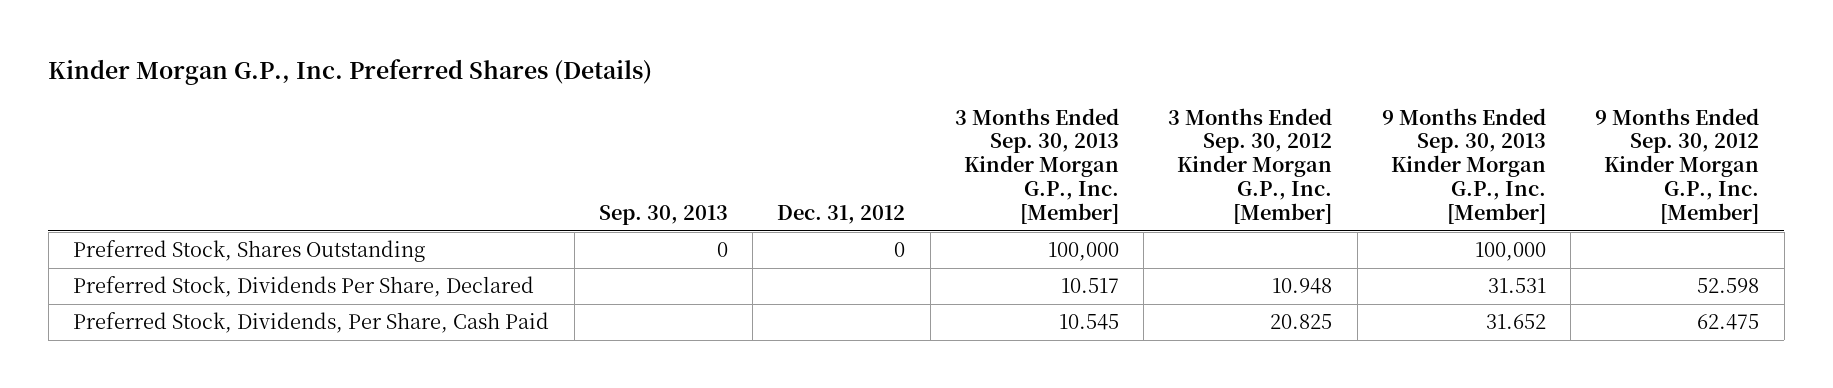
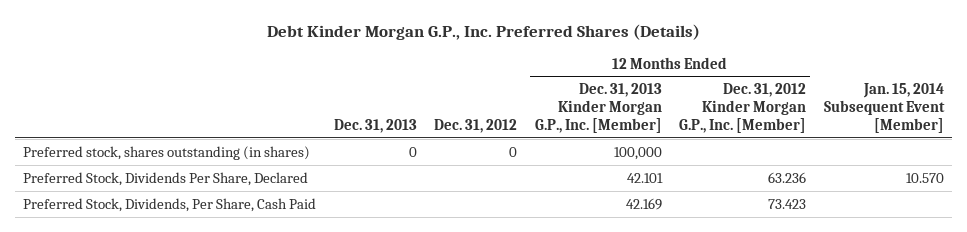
- Kinder Morgan G.P., Inc. Preferred Shares (Details)
+ Debt Kinder Morgan G.P., Inc. Preferred Shares (Details)
- | Sep. 30, 2013 | Dec. 31, 2012 | 3 Months Ended Sep. 30, 2013 Kinder Morgan G.P., Inc. [Member] | 3 Months Ended Sep. 30, 2012 Kinder Morgan G.P., Inc. [Member] | 9 Months Ended Sep. 30, 2013 Kinder Morgan G.P., Inc. [Member] | 9 Months Ended Sep. 30, 2012 Kinder Morgan G.P., Inc. [Member]
+ | Dec. 31, 2013 | Dec. 31, 2012 | 12 Months Ended Dec. 31, 2013 Kinder Morgan G.P., Inc. [Member] | 12 Months Ended Dec. 31, 2012 Kinder Morgan G.P., Inc. [Member] | Jan. 15, 2014 Subsequent Event [Member]
- Preferred Stock, Shares Outstanding | 0 | 0 | 100,000 | | 100,000 |
+ Preferred stock, shares outstanding (in shares) | 0 | 0 | 100,000 | |

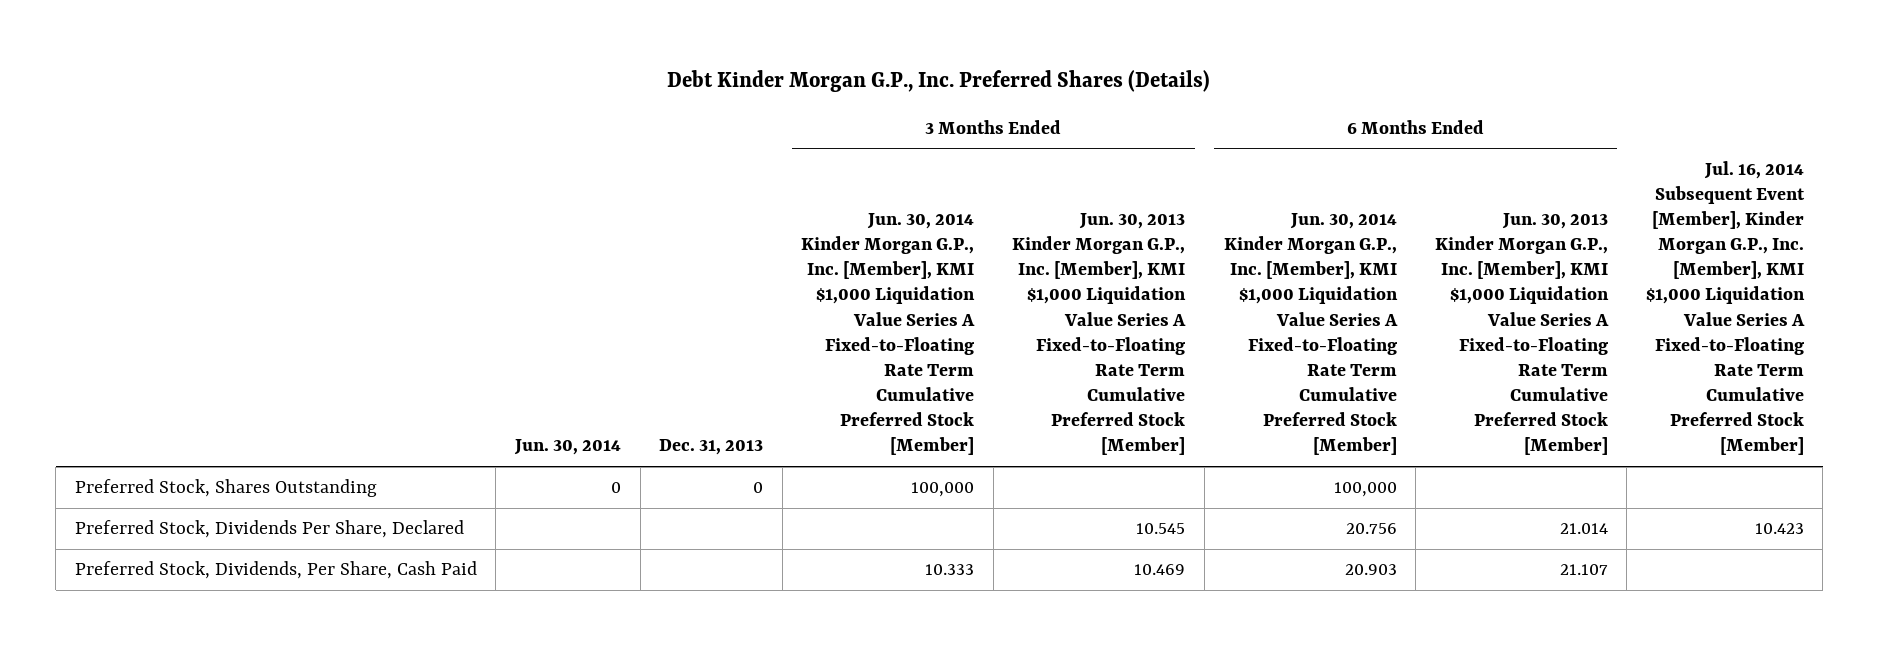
- | Dec. 31, 2013 | Dec. 31, 2012 | 12 Months Ended Dec. 31, 2013 Kinder Morgan G.P., Inc. [Member] | 12 Months Ended Dec. 31, 2012 Kinder Morgan G.P., Inc. [Member] | Jan. 15, 2014 Subsequent Event [Member]
+ | Jun. 30, 2014 | Dec. 31, 2013 | 3 Months Ended Jun. 30, 2014 Kinder Morgan G.P., Inc. [Member], KMI $1,000 Liquidation Value Series A Fixed-to-Floating Rate Term Cumulative Preferred Stock [Member] | 3 Months Ended Jun. 30, 2013 Kinder Morgan G.P., Inc. [Member], KMI $1,000 Liquidation Value Series A Fixed-to-Floating Rate Term Cumulative Preferred Stock [Member] | 6 Months Ended Jun. 30, 2014 Kinder Morgan G.P., Inc. [Member], KMI $1,000 Liquidation Value Series A Fixed-to-Floating Rate Term Cumulative Preferred Stock [Member] | 6 Months Ended Jun. 30, 2013 Kinder Morgan G.P., Inc. [Member], KMI $1,000 Liquidation Value Series A Fixed-to-Floating Rate Term Cumulative Preferred Stock [Member] | Jul. 16, 2014 Subsequent Event [Member], Kinder Morgan G.P., Inc. [Member], KMI $1,000 Liquidation Value Series A Fixed-to-Floating Rate Term Cumulative Preferred Stock [Member]
- Preferred stock, shares outstanding (in shares) | 0 | 0 | 100,000 | |
+ Preferred Stock, Shares Outstanding | 0 | 0 | 100,000 | | 100,000 | |

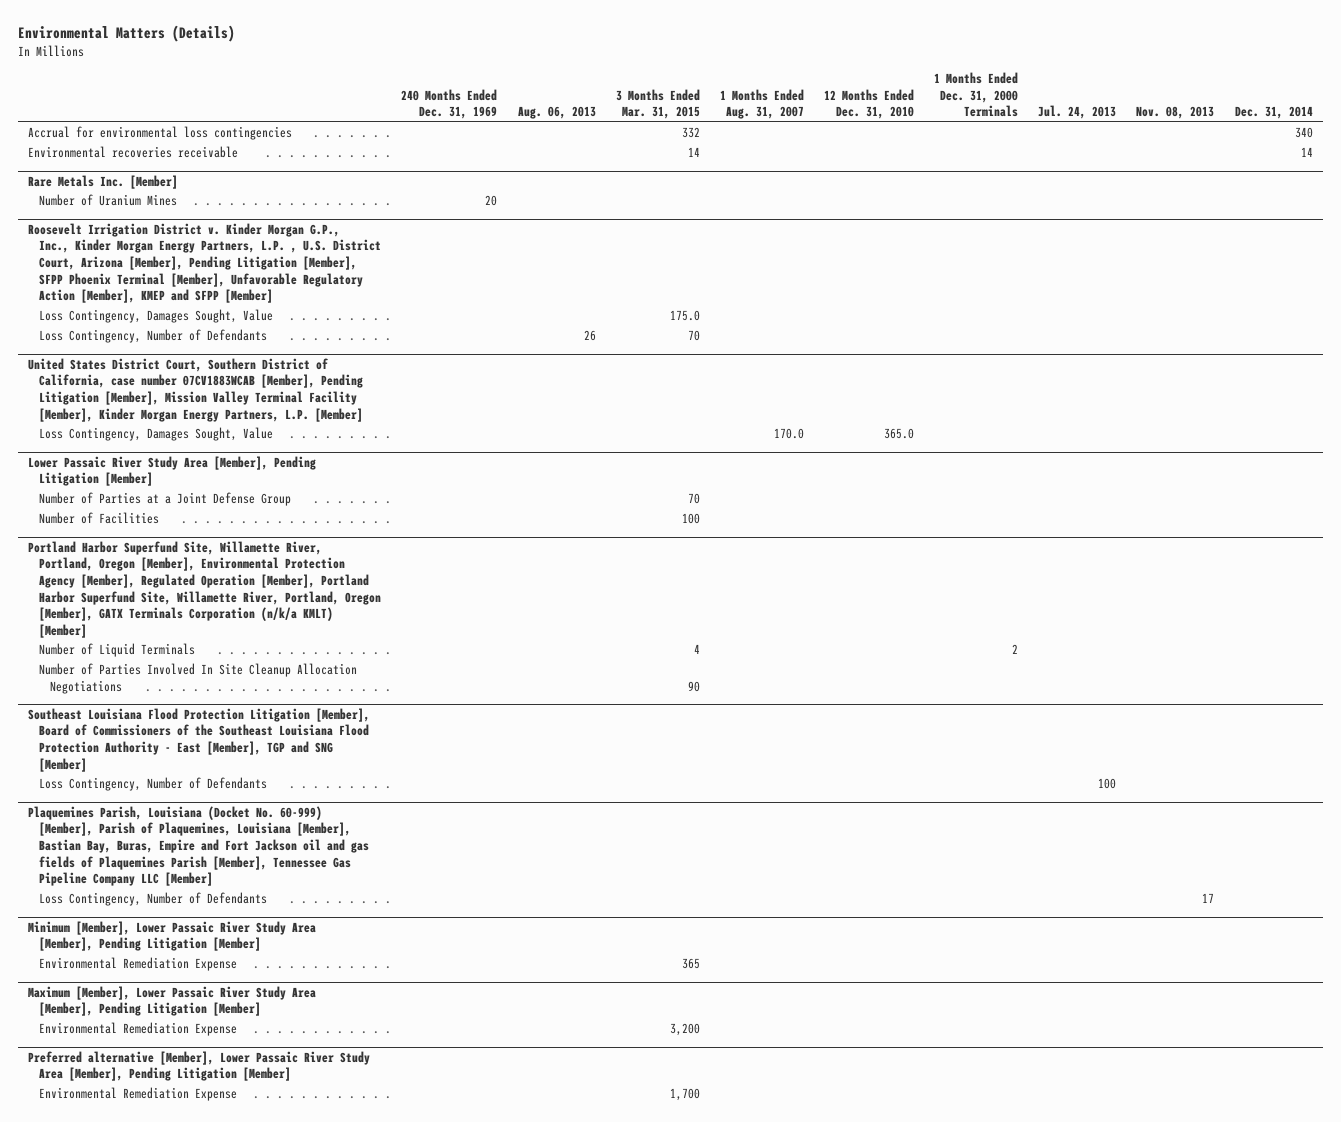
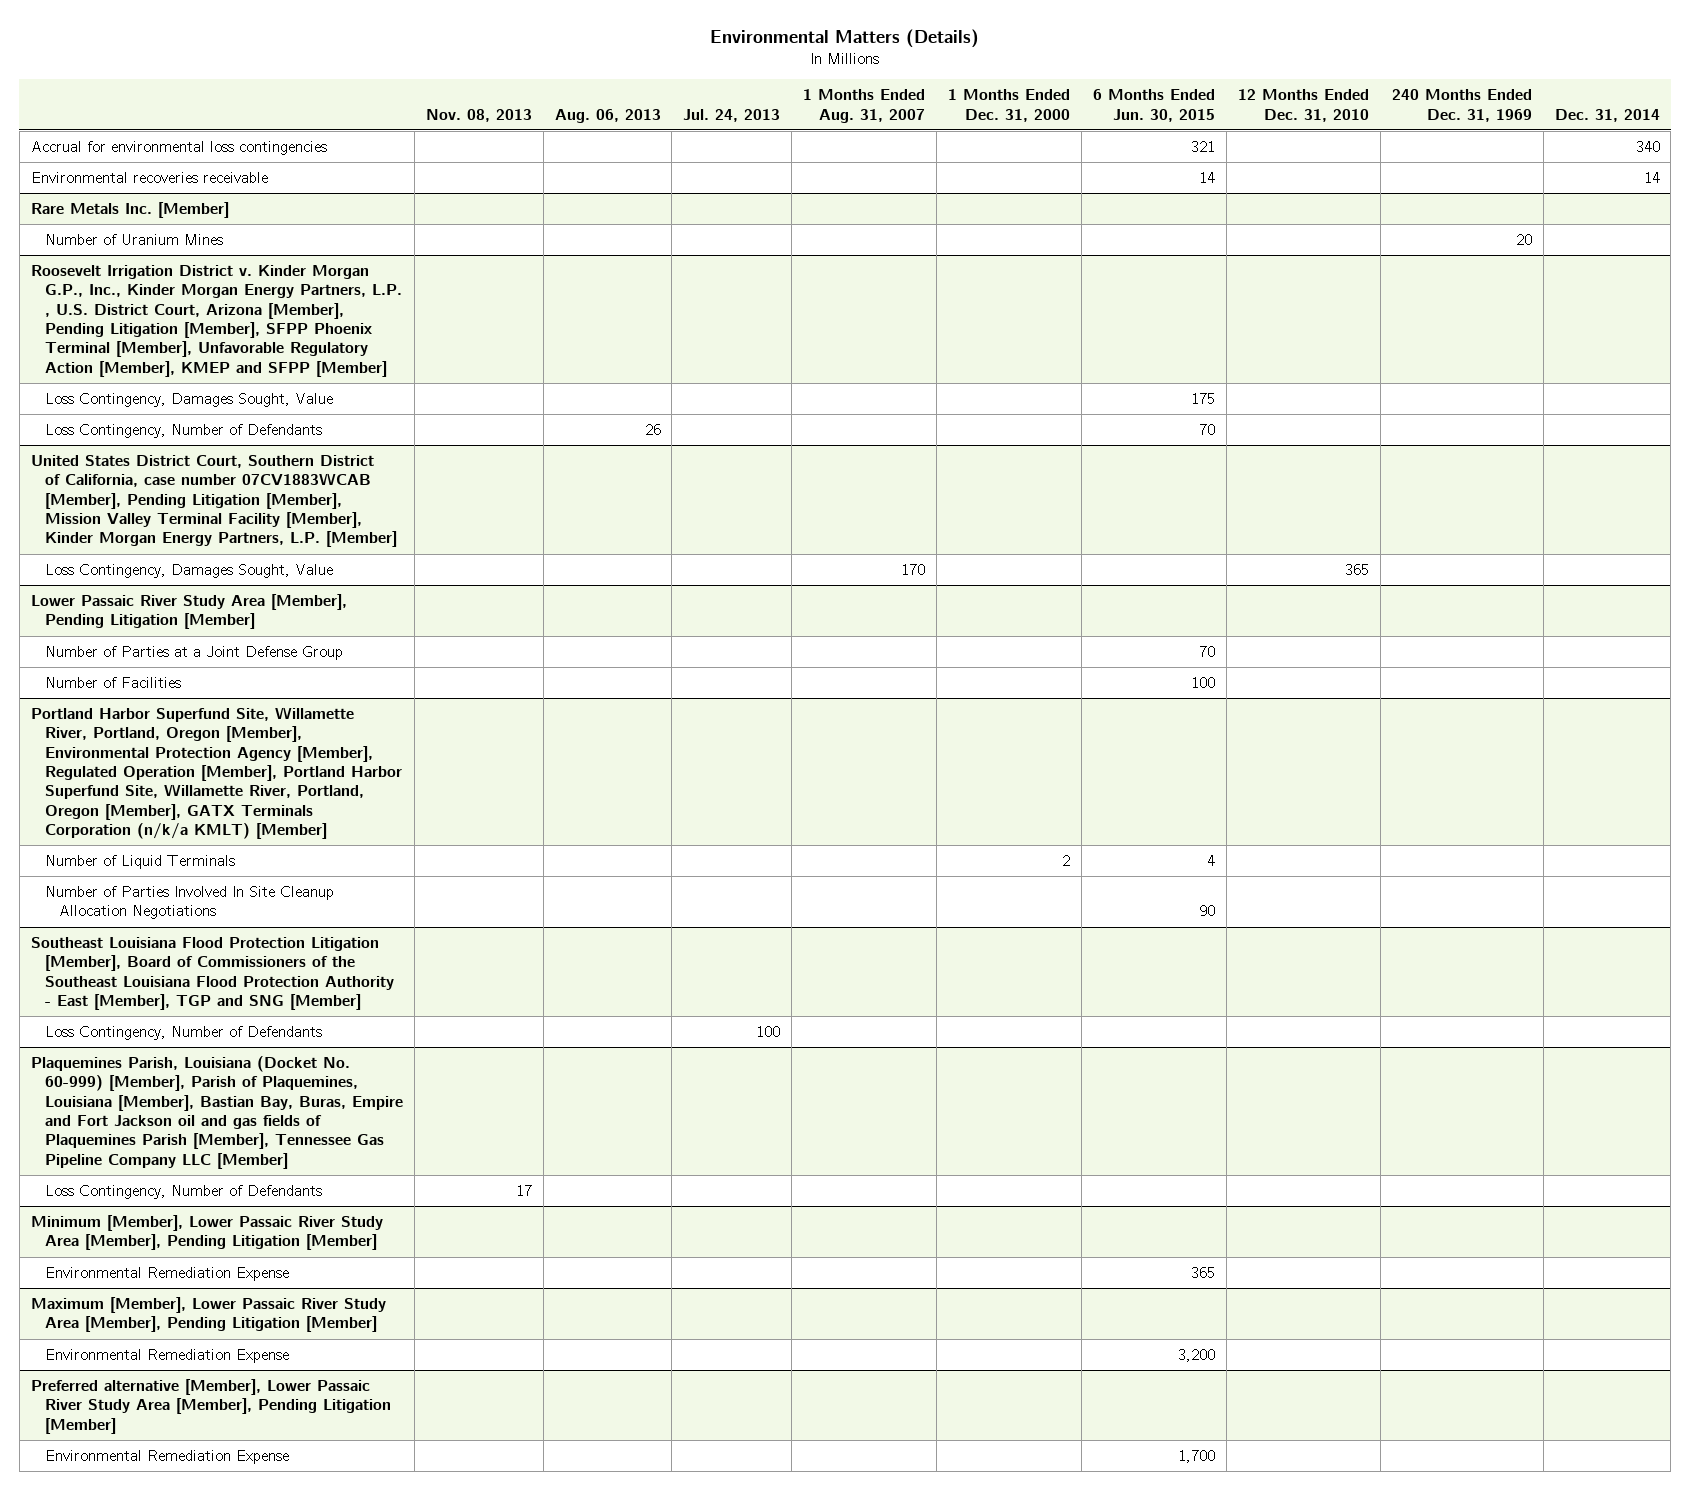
- | 240 Months Ended Dec. 31, 1969 | Aug. 06, 2013 | 3 Months Ended Mar. 31, 2015 | 1 Months Ended Aug. 31, 2007 | 12 Months Ended Dec. 31, 2010 | 1 Months Ended Dec. 31, 2000 Terminals | Jul. 24, 2013 | Nov. 08, 2013 | Dec. 31, 2014
+ | Nov. 08, 2013 | Aug. 06, 2013 | Jul. 24, 2013 | 1 Months Ended Aug. 31, 2007 | 1 Months Ended Dec. 31, 2000 | 6 Months Ended Jun. 30, 2015 | 12 Months Ended Dec. 31, 2010 | 240 Months Ended Dec. 31, 1969 | Dec. 31, 2014
@ United States District Court, Southern District of California, case number 07CV1883WCAB [Member], Pending Litigation [Member], Mission Valley Terminal Facility [Member], Kinder Morgan Energy Partners, L.P. [Member]
- Loss Contingency, Damages Sought, Value | | | | 170.0 | 365.0 | | | |
+ Loss Contingency, Damages Sought, Value | | | | 170 | | | 365 | |

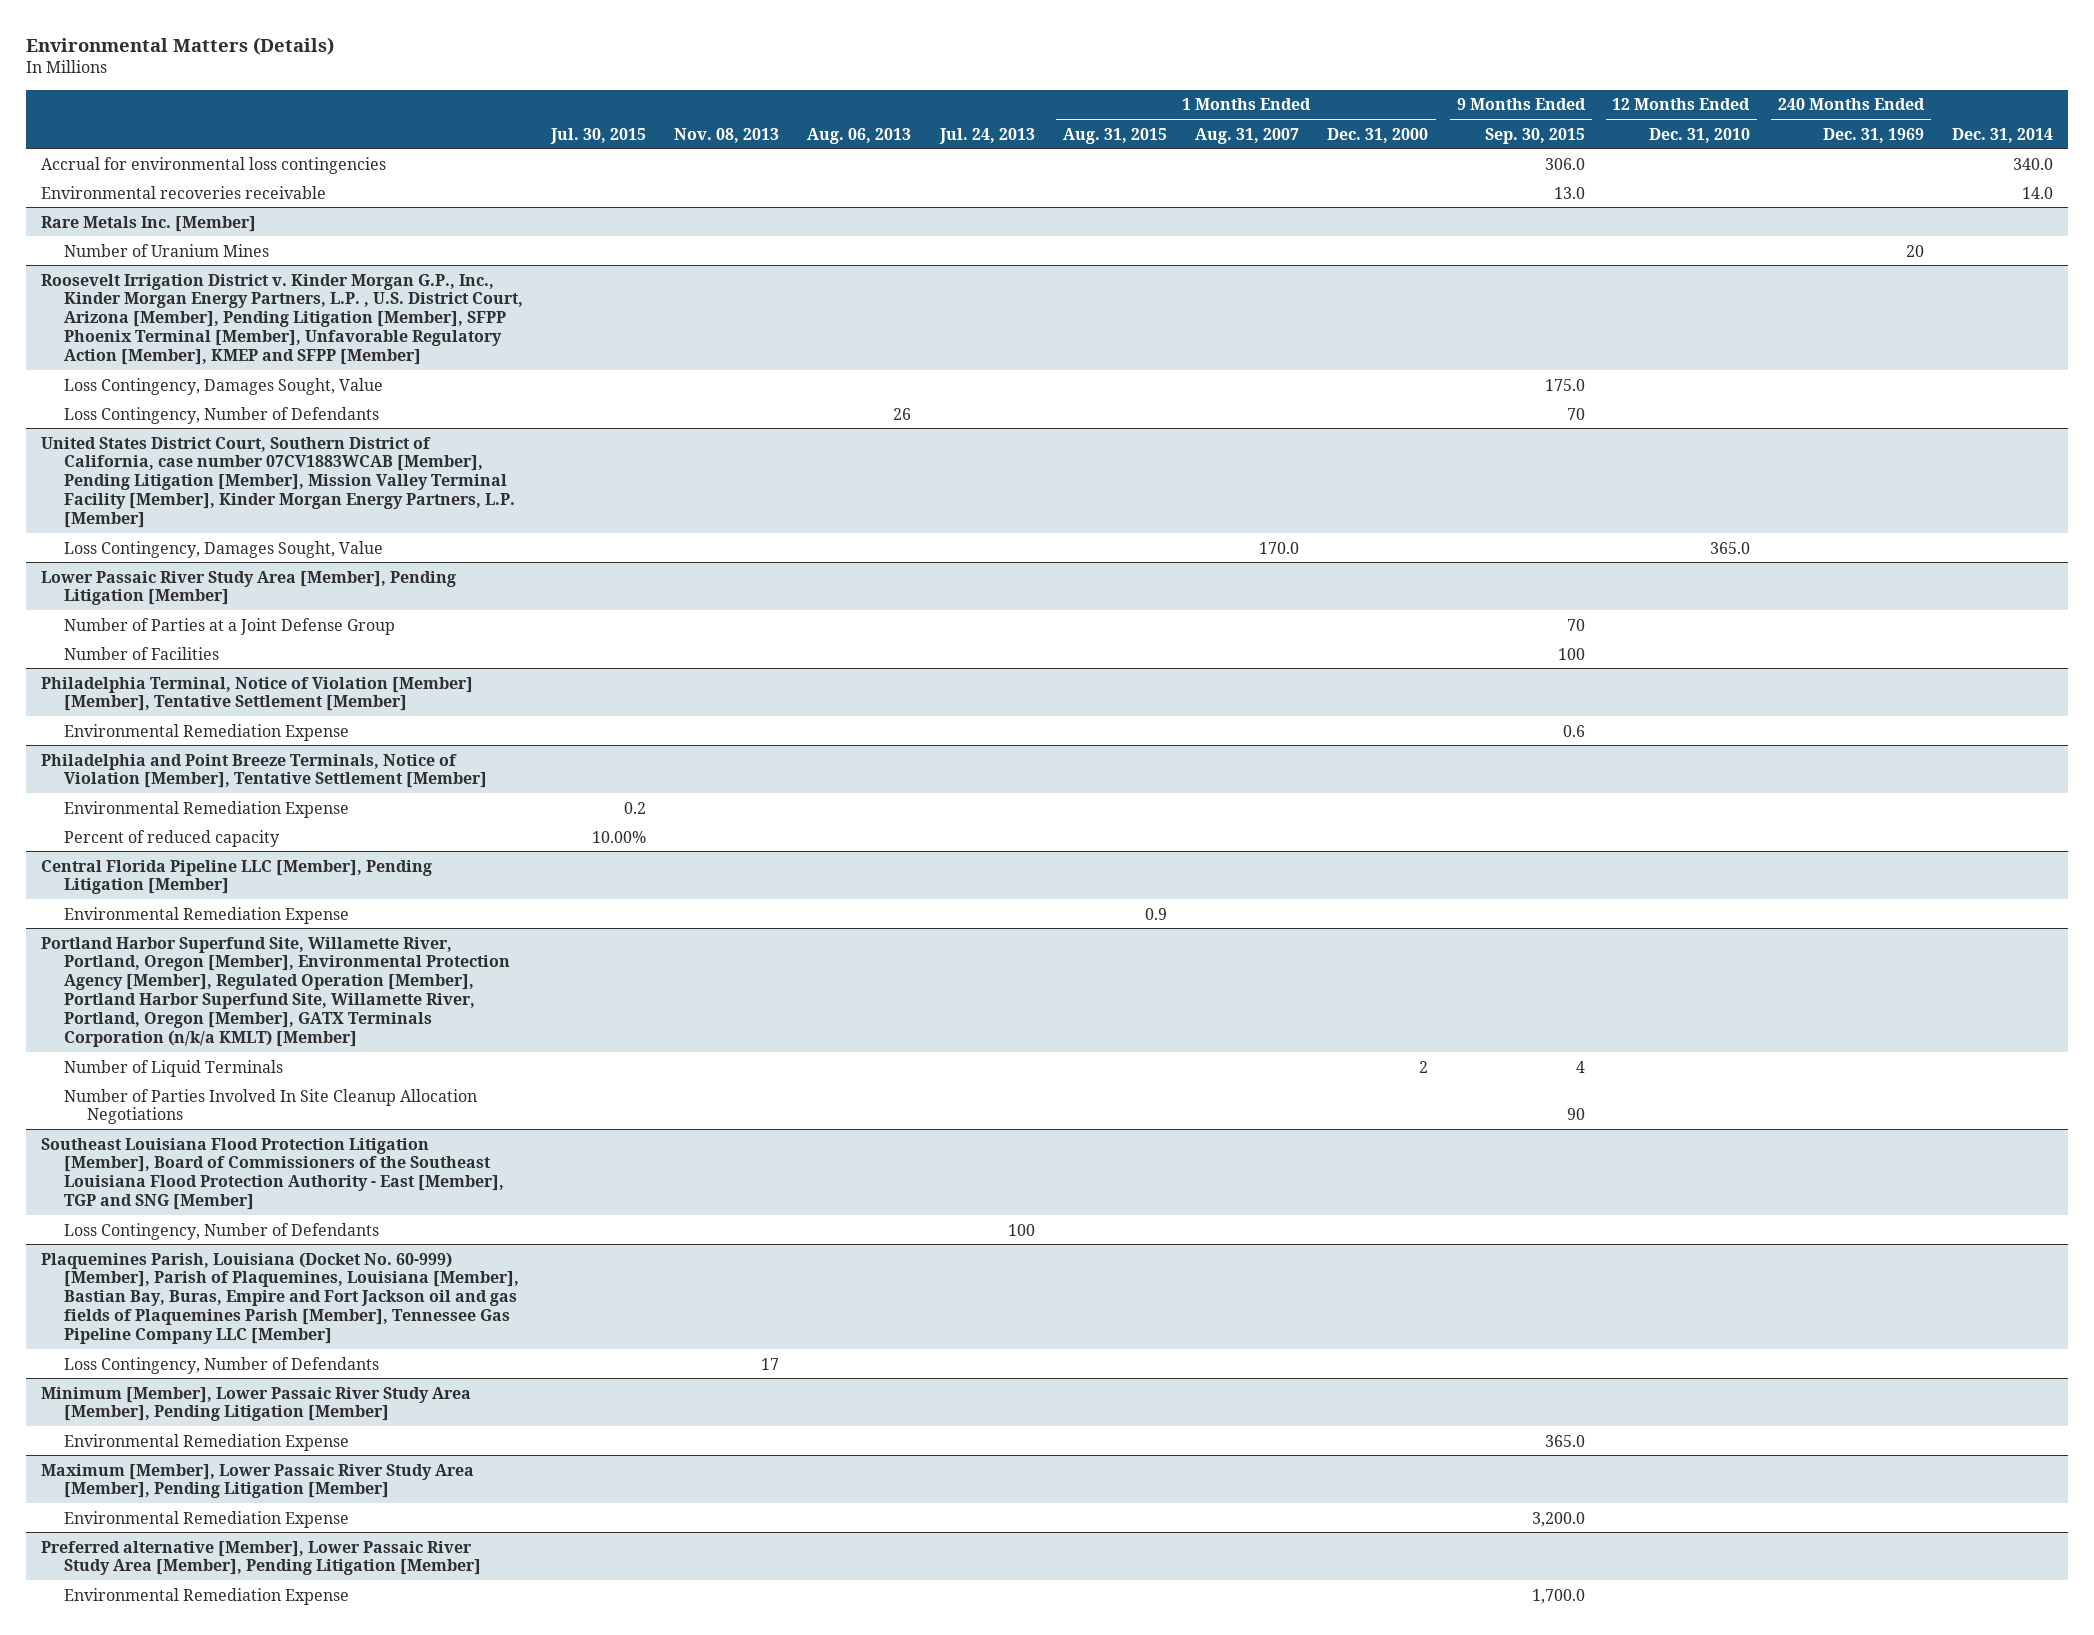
- | Nov. 08, 2013 | Aug. 06, 2013 | Jul. 24, 2013 | 1 Months Ended Aug. 31, 2007 | 1 Months Ended Dec. 31, 2000 | 6 Months Ended Jun. 30, 2015 | 12 Months Ended Dec. 31, 2010 | 240 Months Ended Dec. 31, 1969 | Dec. 31, 2014
+ | Jul. 30, 2015 | Nov. 08, 2013 | Aug. 06, 2013 | Jul. 24, 2013 | 1 Months Ended Aug. 31, 2015 | 1 Months Ended Aug. 31, 2007 | 1 Months Ended Dec. 31, 2000 | 9 Months Ended Sep. 30, 2015 | 12 Months Ended Dec. 31, 2010 | 240 Months Ended Dec. 31, 1969 | Dec. 31, 2014
- Accrual for environmental loss contingencies | | | | | | 321 | | | 340
- Environmental recoveries receivable | | | | | | 14 | | | 14
+ Accrual for environmental loss contingencies | | | | | | | | 306.0 | | | 340.0
+ Environmental recoveries receivable | | | | | | | | 13.0 | | | 14.0
@ United States District Court, Southern District of California, case number 07CV1883WCAB [Member], Pending Litigation [Member], Mission Valley Terminal Facility [Member], Kinder Morgan Energy Partners, L.P. [Member]
- Loss Contingency, Damages Sought, Value | | | | 170 | | | 365 | |
+ Loss Contingency, Damages Sought, Value | | | | | | 170.0 | | | 365.0 | |
+ Philadelphia Terminal, Notice of Violation [Member] [Member], Tentative Settlement [Member]
+ Environmental Remediation Expense | | | | | | | | 0.6 | | |
+ Philadelphia and Point Breeze Terminals, Notice of Violation [Member], Tentative Settlement [Member]
+ Environmental Remediation Expense | 0.2 | | | | | | | | | |
+ Percent of reduced capacity | 10.00% | | | | | | | | | |
+ Central Florida Pipeline LLC [Member], Pending Litigation [Member]
+ Environmental Remediation Expense | | | | | 0.9 | | | | | |

